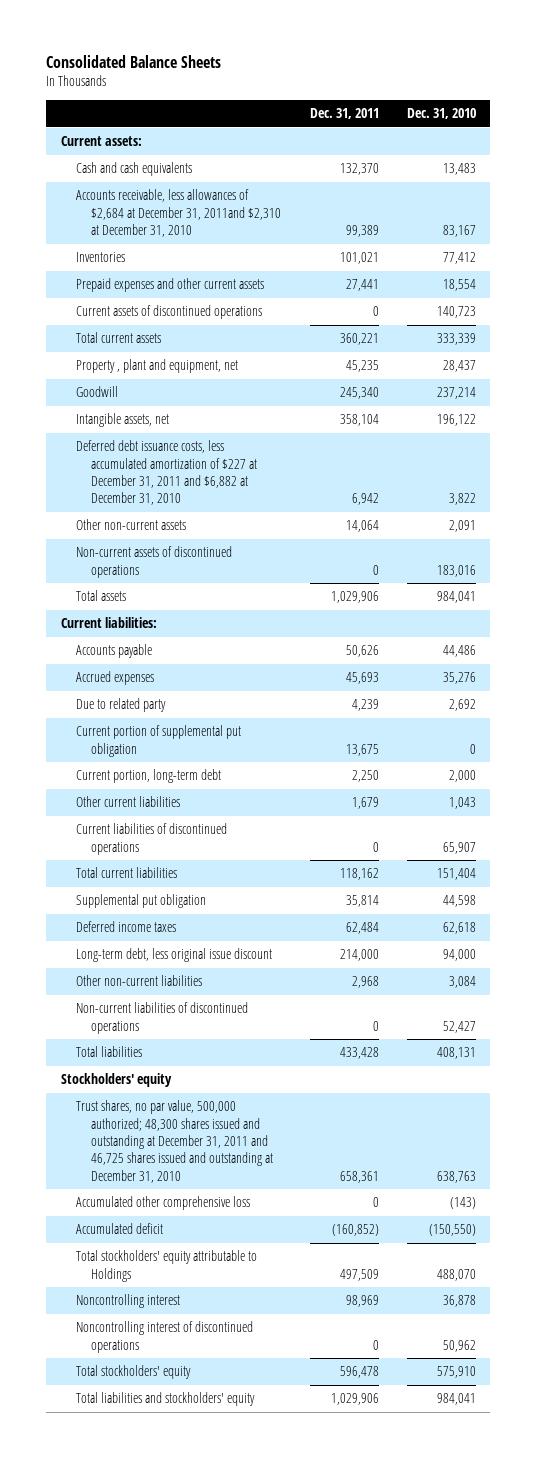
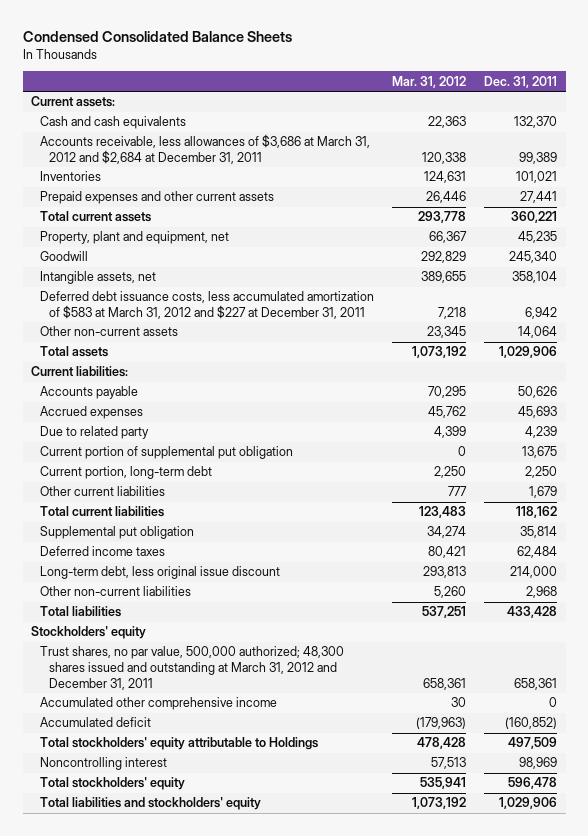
- Consolidated Balance Sheets
+ Condensed Consolidated Balance Sheets
- | Dec. 31, 2011 | Dec. 31, 2010
+ | Mar. 31, 2012 | Dec. 31, 2011
- Accounts receivable, less allowances of $2,684 at December 31, 2011and $2,310 at December 31, 2010 | 99,389 | 83,167
+ Accounts receivable, less allowances of $3,686 at March 31, 2012 and $2,684 at December 31, 2011 | 120,338 | 99,389
- Current assets of discontinued operations | 0 | 140,723
- Property , plant and equipment, net | 45,235 | 28,437
+ Property, plant and equipment, net | 66,367 | 45,235
- Deferred debt issuance costs, less accumulated amortization of $227 at December 31, 2011 and $6,882 at December 31, 2010 | 6,942 | 3,822
+ Deferred debt issuance costs, less accumulated amortization of $583 at March 31, 2012 and $227 at December 31, 2011 | 7,218 | 6,942
- Non-current assets of discontinued operations | 0 | 183,016
- Current liabilities of discontinued operations | 0 | 65,907
- Non-current liabilities of discontinued operations | 0 | 52,427
- Trust shares, no par value, 500,000 authorized; 48,300 shares issued and outstanding at December 31, 2011 and 46,725 shares issued and outstanding at December 31, 2010 | 658,361 | 638,763
- Accumulated other comprehensive loss | 0 | (143)
+ Trust shares, no par value, 500,000 authorized; 48,300 shares issued and outstanding at March 31, 2012 and December 31, 2011 | 658,361 | 658,361
+ Accumulated other comprehensive income | 30 | 0
- Noncontrolling interest of discontinued operations | 0 | 50,962

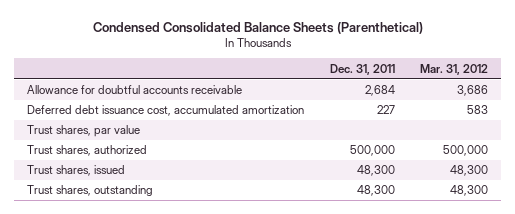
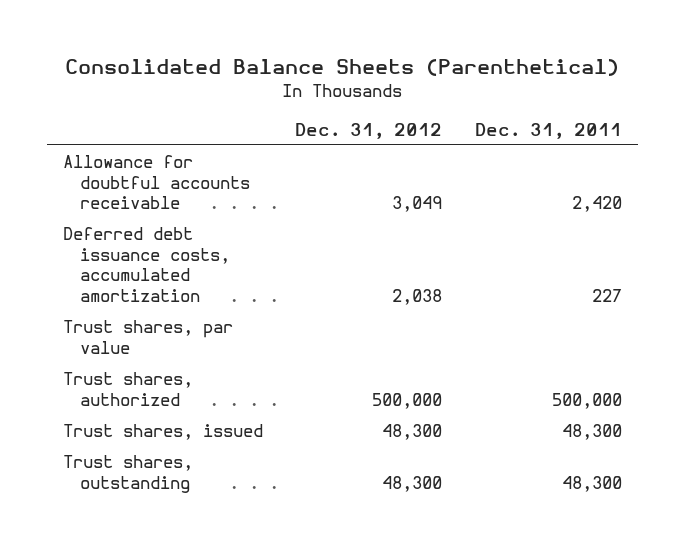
- Condensed Consolidated Balance Sheets (Parenthetical)
+ Consolidated Balance Sheets (Parenthetical)
- | Dec. 31, 2011 | Mar. 31, 2012
+ | Dec. 31, 2012 | Dec. 31, 2011
- Allowance for doubtful accounts receivable | 2,684 | 3,686
- Deferred debt issuance cost, accumulated amortization | 227 | 583
+ Allowance for doubtful accounts receivable | 3,049 | 2,420
+ Deferred debt issuance costs, accumulated amortization | 2,038 | 227

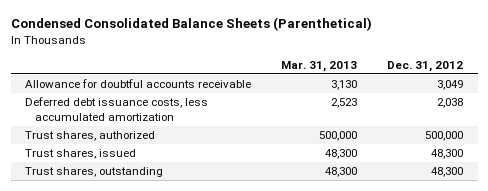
- Consolidated Balance Sheets (Parenthetical)
+ Condensed Consolidated Balance Sheets (Parenthetical)
- | Dec. 31, 2012 | Dec. 31, 2011
+ | Mar. 31, 2013 | Dec. 31, 2012
- Deferred debt issuance costs, accumulated amortization | 2,038 | 227
- Trust shares, par value
+ Deferred debt issuance costs, less accumulated amortization | 2,523 | 2,038

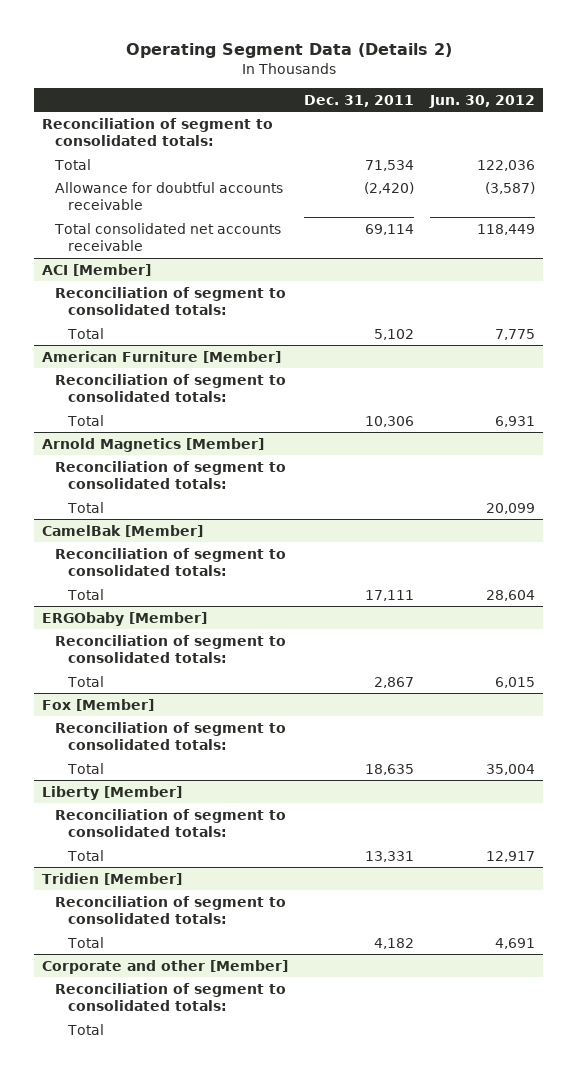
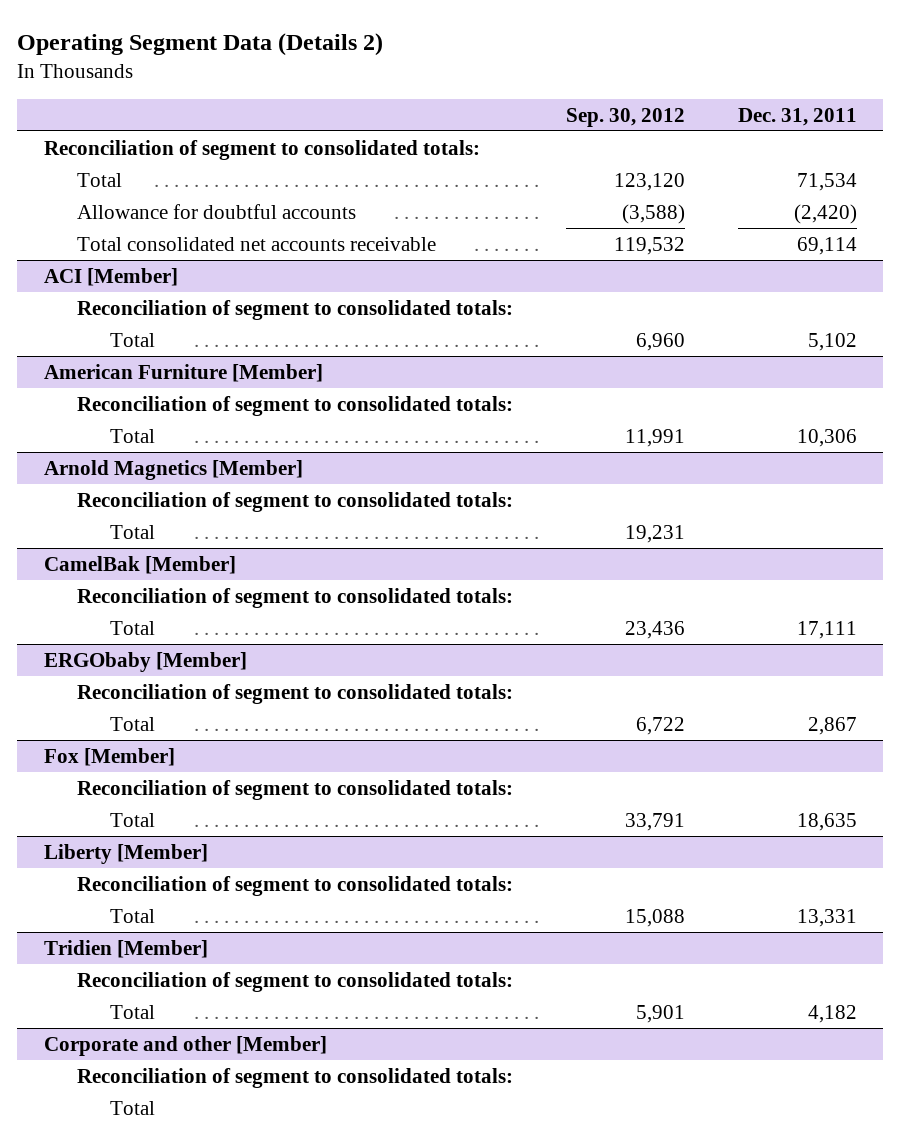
- | Dec. 31, 2011 | Jun. 30, 2012
+ | Sep. 30, 2012 | Dec. 31, 2011
- Allowance for doubtful accounts receivable | (2,420) | (3,587)
+ Allowance for doubtful accounts | (3,588) | (2,420)

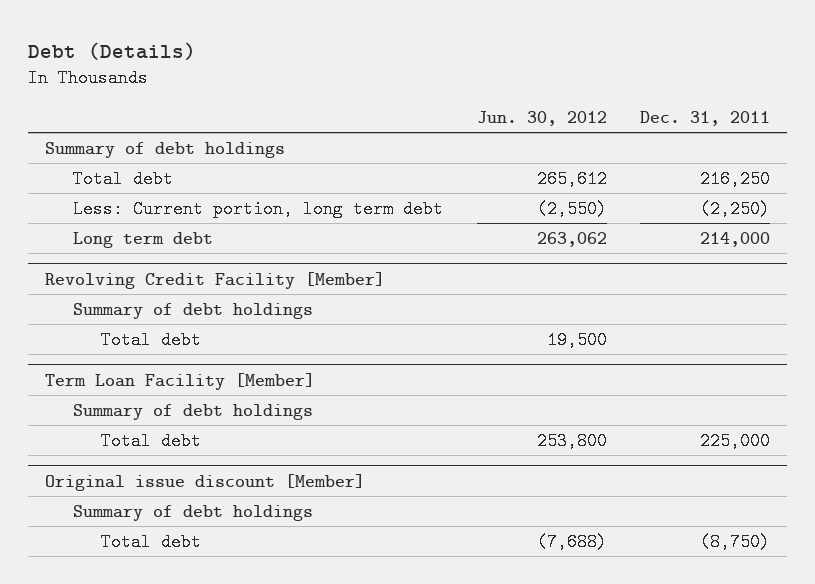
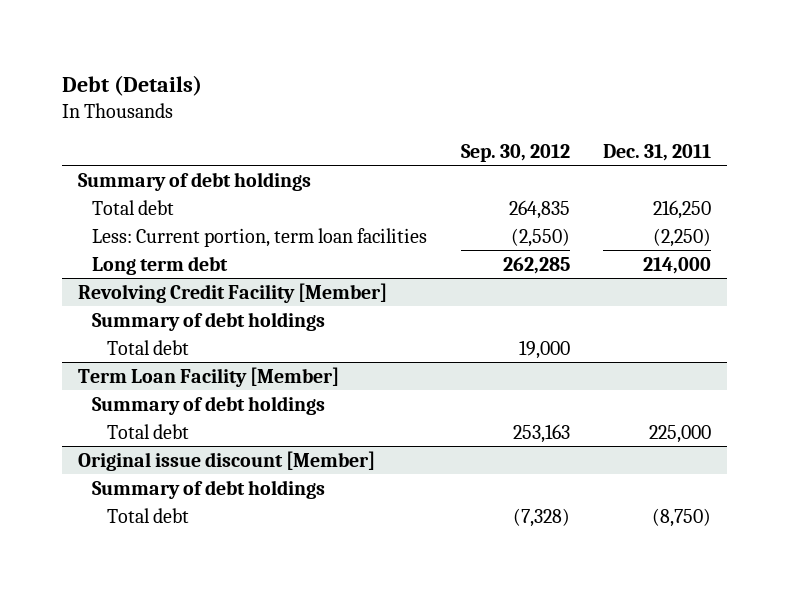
- | Jun. 30, 2012 | Dec. 31, 2011
+ | Sep. 30, 2012 | Dec. 31, 2011
- Less: Current portion, long term debt | (2,550) | (2,250)
+ Less: Current portion, term loan facilities | (2,550) | (2,250)

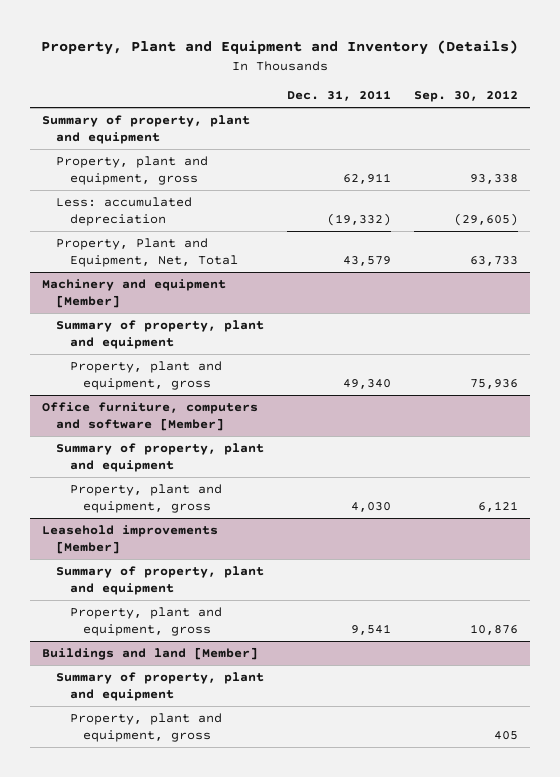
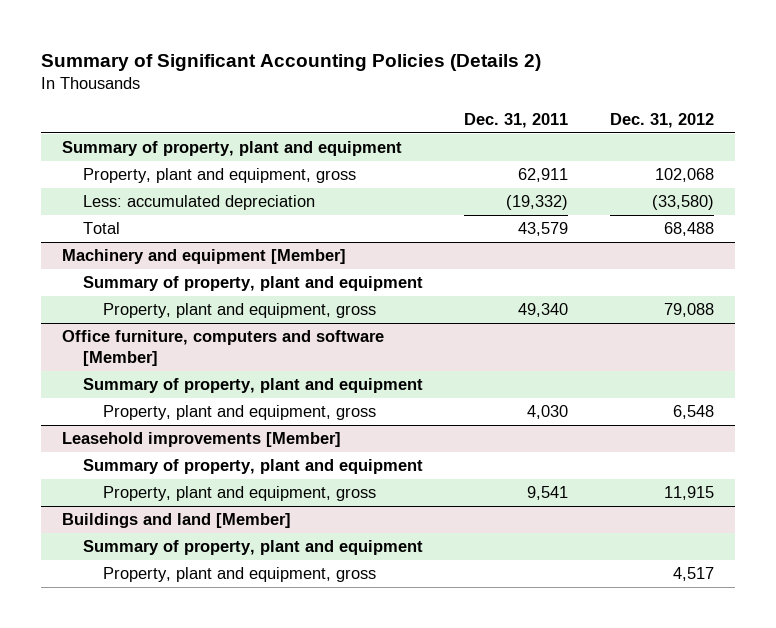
- Property, Plant and Equipment and Inventory (Details)
+ Summary of Significant Accounting Policies (Details 2)
- | Dec. 31, 2011 | Sep. 30, 2012
+ | Dec. 31, 2011 | Dec. 31, 2012
- Property, Plant and Equipment, Net, Total | 43,579 | 63,733
+ Total | 43,579 | 68,488

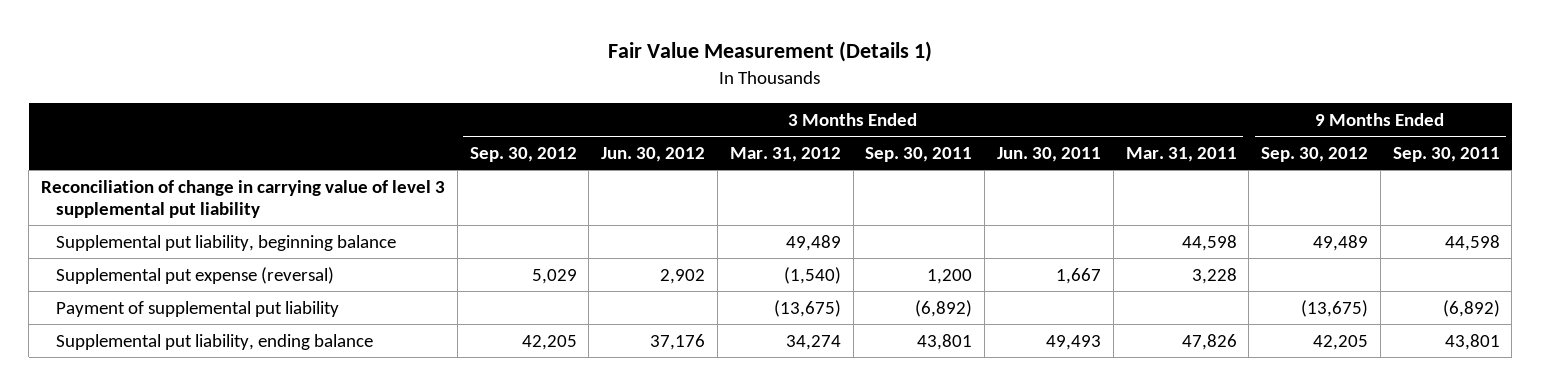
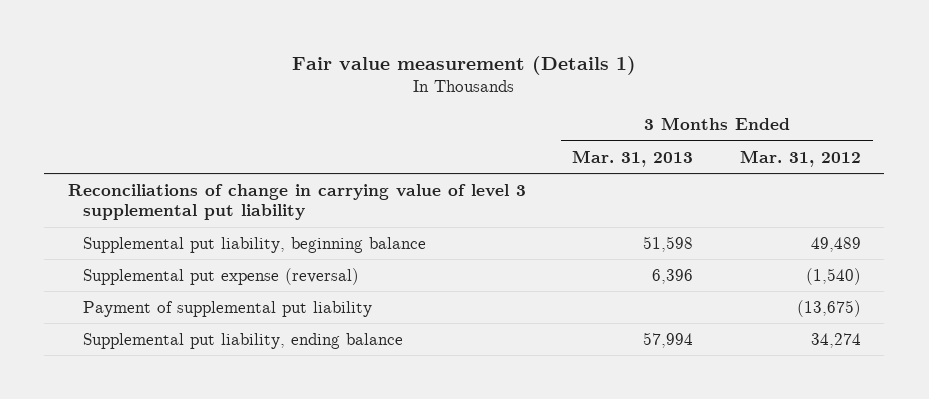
- Fair Value Measurement (Details 1)
+ Fair value measurement (Details 1)
- | 3 Months Ended Sep. 30, 2012 | 3 Months Ended Jun. 30, 2012 | 3 Months Ended Mar. 31, 2012 | 3 Months Ended Sep. 30, 2011 | 3 Months Ended Jun. 30, 2011 | 3 Months Ended Mar. 31, 2011 | 9 Months Ended Sep. 30, 2012 | 9 Months Ended Sep. 30, 2011
+ | 3 Months Ended Mar. 31, 2013 | 3 Months Ended Mar. 31, 2012
- Reconciliation of change in carrying value of level 3 supplemental put liability
+ Reconciliations of change in carrying value of level 3 supplemental put liability

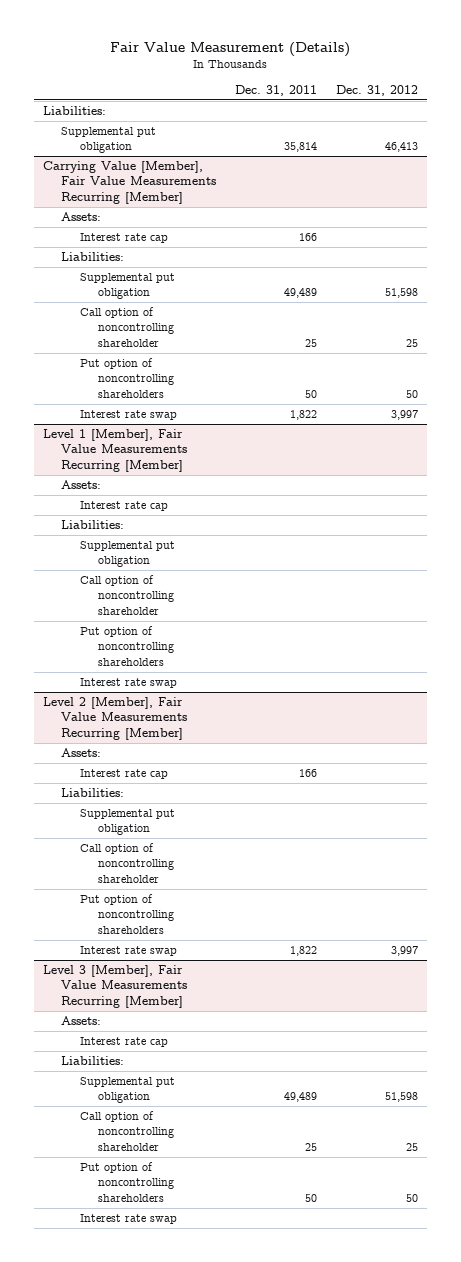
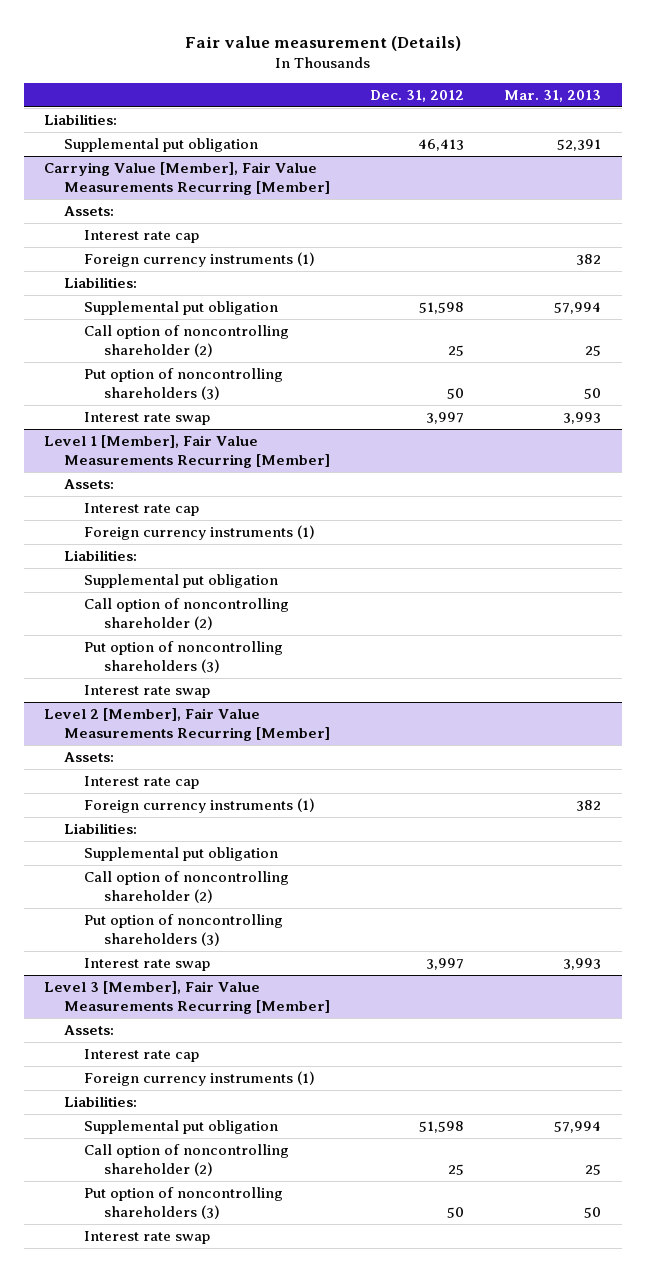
- Fair Value Measurement (Details)
+ Fair value measurement (Details)
- | Dec. 31, 2011 | Dec. 31, 2012
+ | Dec. 31, 2012 | Mar. 31, 2013
@ Carrying Value [Member], Fair Value Measurements Recurring [Member]
+ Foreign currency instruments (1) | | 382
- Call option of noncontrolling shareholder | 25 | 25
- Put option of noncontrolling shareholders | 50 | 50
+ Call option of noncontrolling shareholder (2) | 25 | 25
+ Put option of noncontrolling shareholders (3) | 50 | 50
@ Level 1 [Member], Fair Value Measurements Recurring [Member]
+ Foreign currency instruments (1)
- Call option of noncontrolling shareholder
- Put option of noncontrolling shareholders
+ Call option of noncontrolling shareholder (2)
+ Put option of noncontrolling shareholders (3)
@ Level 2 [Member], Fair Value Measurements Recurring [Member]
+ Foreign currency instruments (1) | | 382
- Call option of noncontrolling shareholder
- Put option of noncontrolling shareholders
+ Call option of noncontrolling shareholder (2)
+ Put option of noncontrolling shareholders (3)
@ Level 3 [Member], Fair Value Measurements Recurring [Member]
+ Foreign currency instruments (1)
- Call option of noncontrolling shareholder | 25 | 25
- Put option of noncontrolling shareholders | 50 | 50
+ Call option of noncontrolling shareholder (2) | 25 | 25
+ Put option of noncontrolling shareholders (3) | 50 | 50

